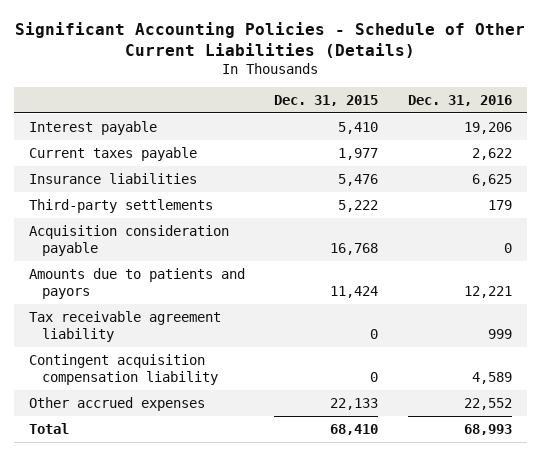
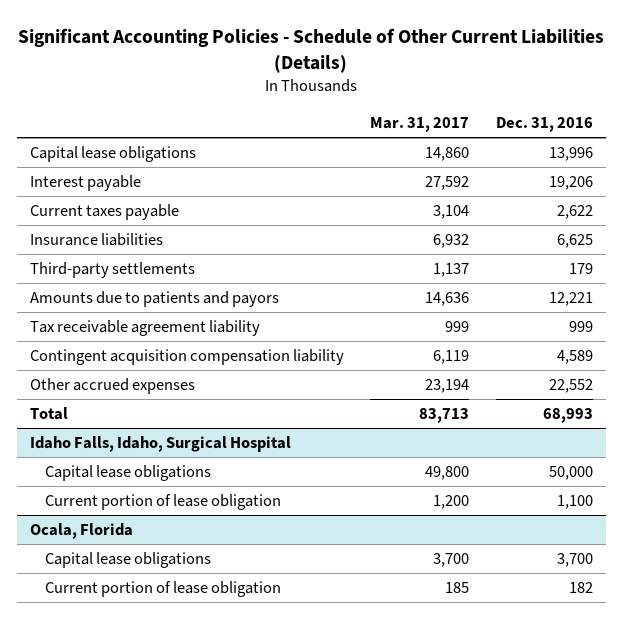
- | Dec. 31, 2015 | Dec. 31, 2016
+ | Mar. 31, 2017 | Dec. 31, 2016
+ Capital lease obligations | 14,860 | 13,996
- Acquisition consideration payable | 16,768 | 0
+ Idaho Falls, Idaho, Surgical Hospital
+ Capital lease obligations | 49,800 | 50,000
+ Current portion of lease obligation | 1,200 | 1,100
+ Ocala, Florida
+ Capital lease obligations | 3,700 | 3,700
+ Current portion of lease obligation | 185 | 182

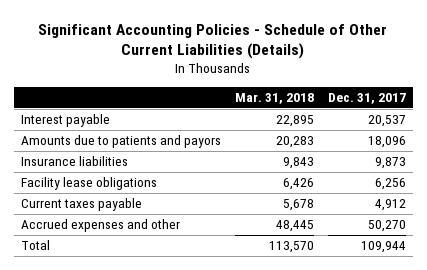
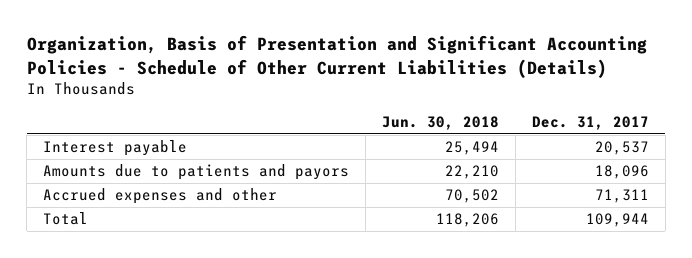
- Significant Accounting Policies - Schedule of Other Current Liabilities (Details)
+ Organization, Basis of Presentation and Significant Accounting Policies - Schedule of Other Current Liabilities (Details)
- | Mar. 31, 2018 | Dec. 31, 2017
+ | Jun. 30, 2018 | Dec. 31, 2017
- Insurance liabilities | 9,843 | 9,873
- Facility lease obligations | 6,426 | 6,256
- Current taxes payable | 5,678 | 4,912
- Accrued expenses and other | 48,445 | 50,270
+ Accrued expenses and other | 70,502 | 71,311

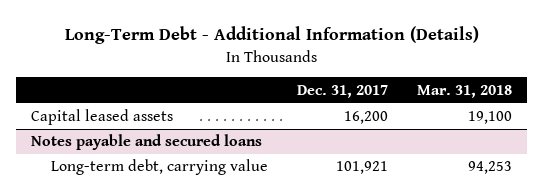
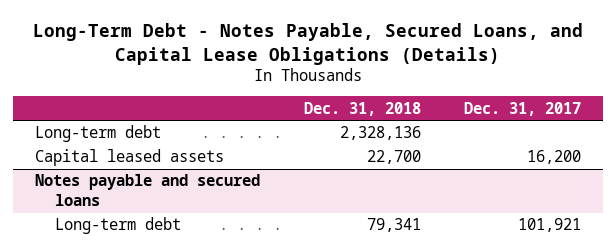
- Long-Term Debt - Additional Information (Details)
+ Long-Term Debt - Notes Payable, Secured Loans, and Capital Lease Obligations (Details)
- | Dec. 31, 2017 | Mar. 31, 2018
+ | Dec. 31, 2018 | Dec. 31, 2017
+ Long-term debt | 2,328,136 |
@ Notes payable and secured loans
- Long-term debt, carrying value | 101,921 | 94,253
+ Long-term debt | 79,341 | 101,921

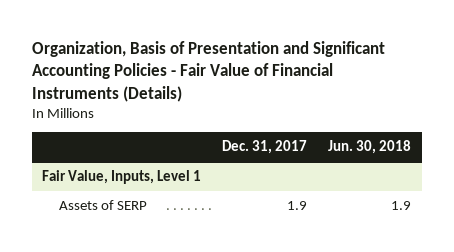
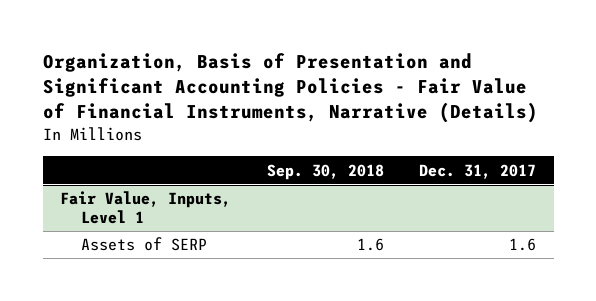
- Organization, Basis of Presentation and Significant Accounting Policies - Fair Value of Financial Instruments (Details)
+ Organization, Basis of Presentation and Significant Accounting Policies - Fair Value of Financial Instruments, Narrative (Details)
- | Dec. 31, 2017 | Jun. 30, 2018
+ | Sep. 30, 2018 | Dec. 31, 2017
@ Fair Value, Inputs, Level 1
- Assets of SERP | 1.9 | 1.9
+ Assets of SERP | 1.6 | 1.6

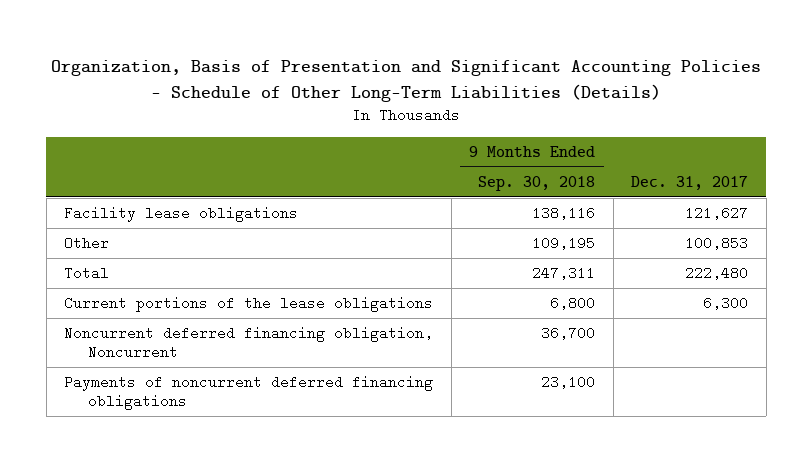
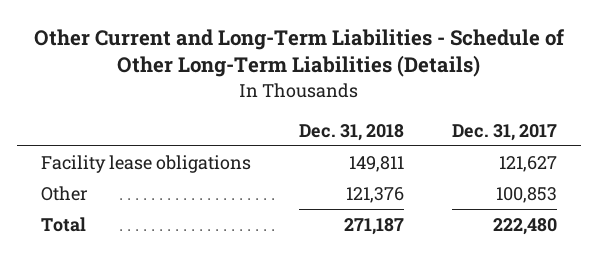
- Organization, Basis of Presentation and Significant Accounting Policies - Schedule of Other Long-Term Liabilities (Details)
+ Other Current and Long-Term Liabilities - Schedule of Other Long-Term Liabilities (Details)
- | 9 Months Ended Sep. 30, 2018 | Dec. 31, 2017
+ | Dec. 31, 2018 | Dec. 31, 2017
- Current portions of the lease obligations | 6,800 | 6,300
- Noncurrent deferred financing obligation, Noncurrent | 36,700 |
- Payments of noncurrent deferred financing obligations | 23,100 |

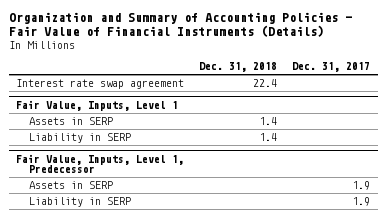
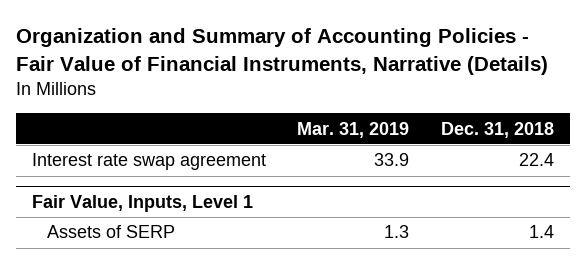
- Organization and Summary of Accounting Policies - Fair Value of Financial Instruments (Details)
+ Organization and Summary of Accounting Policies - Fair Value of Financial Instruments, Narrative (Details)
- | Dec. 31, 2018 | Dec. 31, 2017
+ | Mar. 31, 2019 | Dec. 31, 2018
@ Fair Value, Inputs, Level 1
- Assets in SERP | 1.4 |
- Liability in SERP | 1.4 |
- Fair Value, Inputs, Level 1, Predecessor
- Assets in SERP | | 1.9
- Liability in SERP | | 1.9
@ Fair Value, Inputs, Level 1
+ Assets of SERP | 1.3 | 1.4

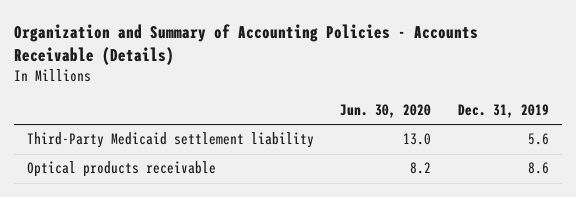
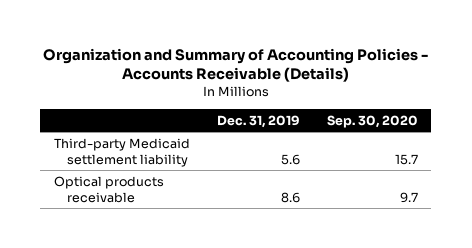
- | Jun. 30, 2020 | Dec. 31, 2019
+ | Dec. 31, 2019 | Sep. 30, 2020
- Third-Party Medicaid settlement liability | 13.0 | 5.6
+ Third-party Medicaid settlement liability | 5.6 | 15.7

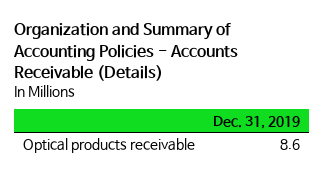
- | Dec. 31, 2019 | Sep. 30, 2020
+ | Dec. 31, 2019
- Third-party Medicaid settlement liability | 5.6 | 15.7

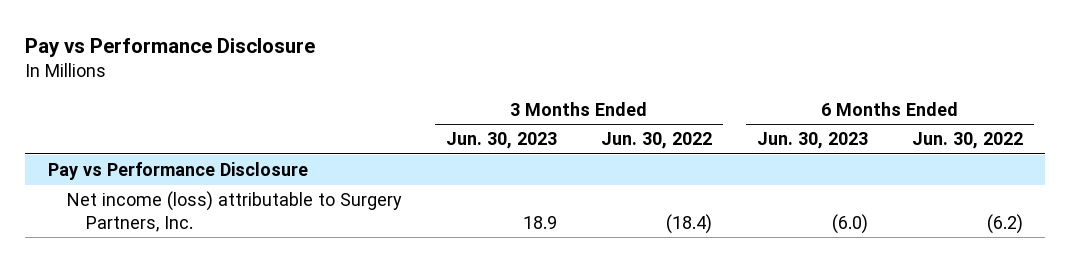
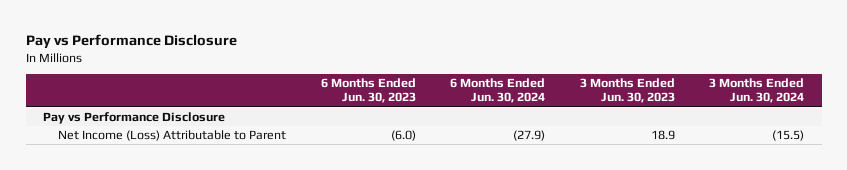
- | 3 Months Ended Jun. 30, 2023 | 3 Months Ended Jun. 30, 2022 | 6 Months Ended Jun. 30, 2023 | 6 Months Ended Jun. 30, 2022
+ | 6 Months Ended Jun. 30, 2023 | 6 Months Ended Jun. 30, 2024 | 3 Months Ended Jun. 30, 2023 | 3 Months Ended Jun. 30, 2024
- Net income (loss) attributable to Surgery Partners, Inc. | 18.9 | (18.4) | (6.0) | (6.2)
+ Net Income (Loss) Attributable to Parent | (6.0) | (27.9) | 18.9 | (15.5)

